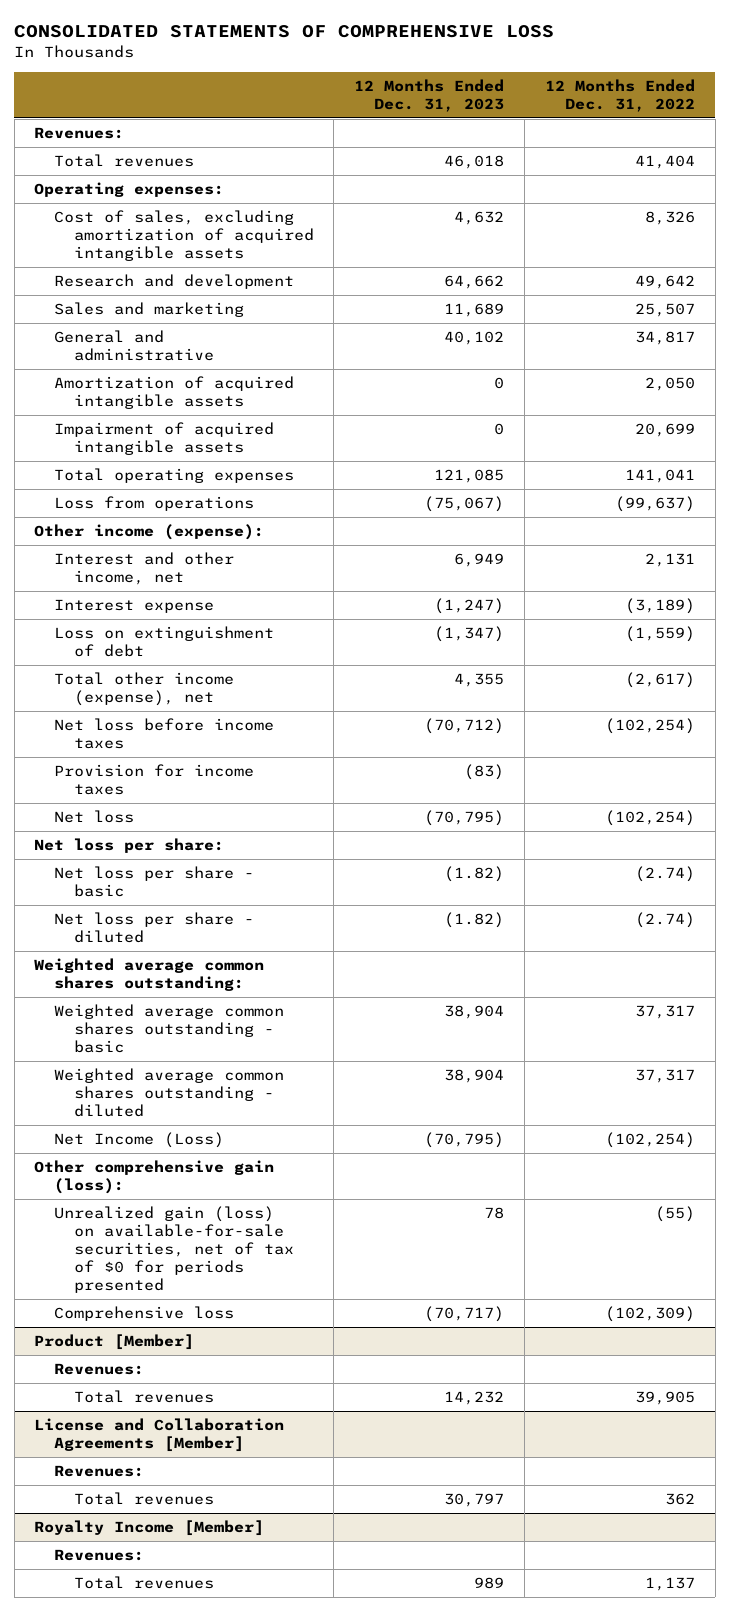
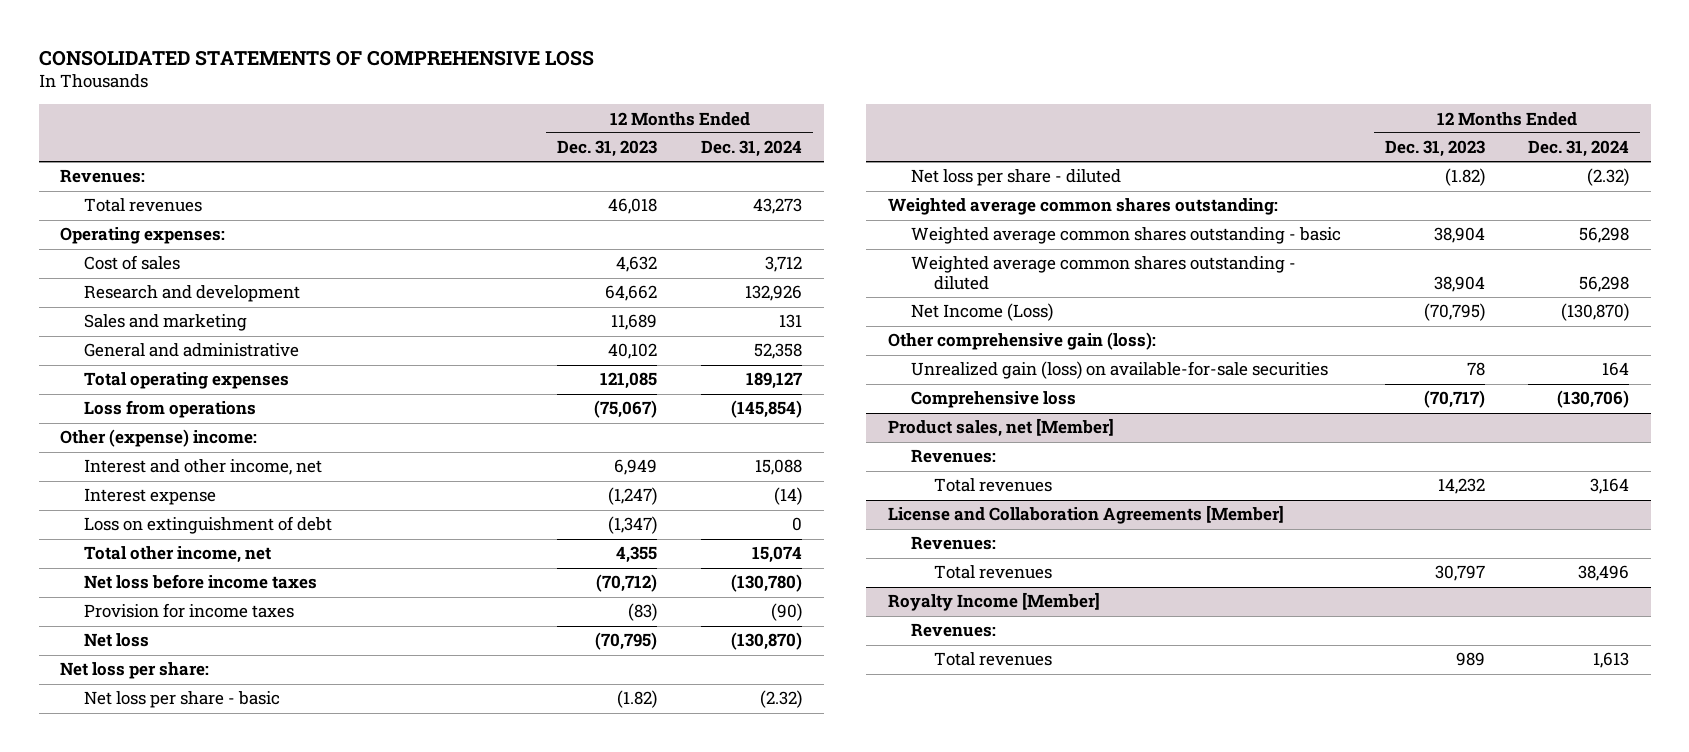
- | 12 Months Ended Dec. 31, 2023 | 12 Months Ended Dec. 31, 2022
+ | 12 Months Ended Dec. 31, 2023 | 12 Months Ended Dec. 31, 2024
- Cost of sales, excluding amortization of acquired intangible assets | 4,632 | 8,326
+ Cost of sales | 4,632 | 3,712
- Amortization of acquired intangible assets | 0 | 2,050
- Impairment of acquired intangible assets | 0 | 20,699
- Other income (expense):
+ Other (expense) income:
- Total other income (expense), net | 4,355 | (2,617)
+ Total other income, net | 4,355 | 15,074
- Unrealized gain (loss) on available-for-sale securities, net of tax of $0 for periods presented | 78 | (55)
+ Unrealized gain (loss) on available-for-sale securities | 78 | 164
- Product [Member]
+ Product sales, net [Member]

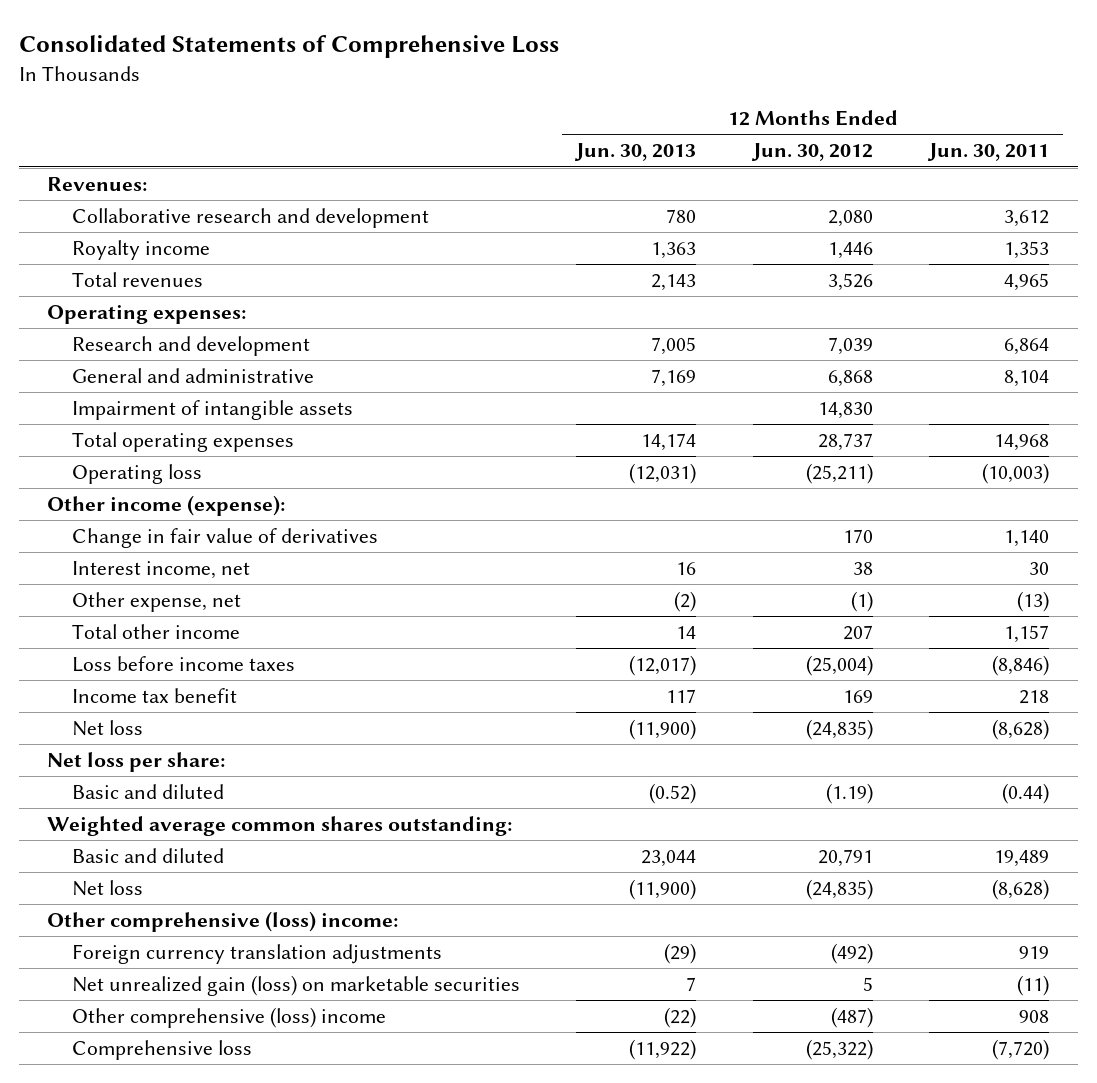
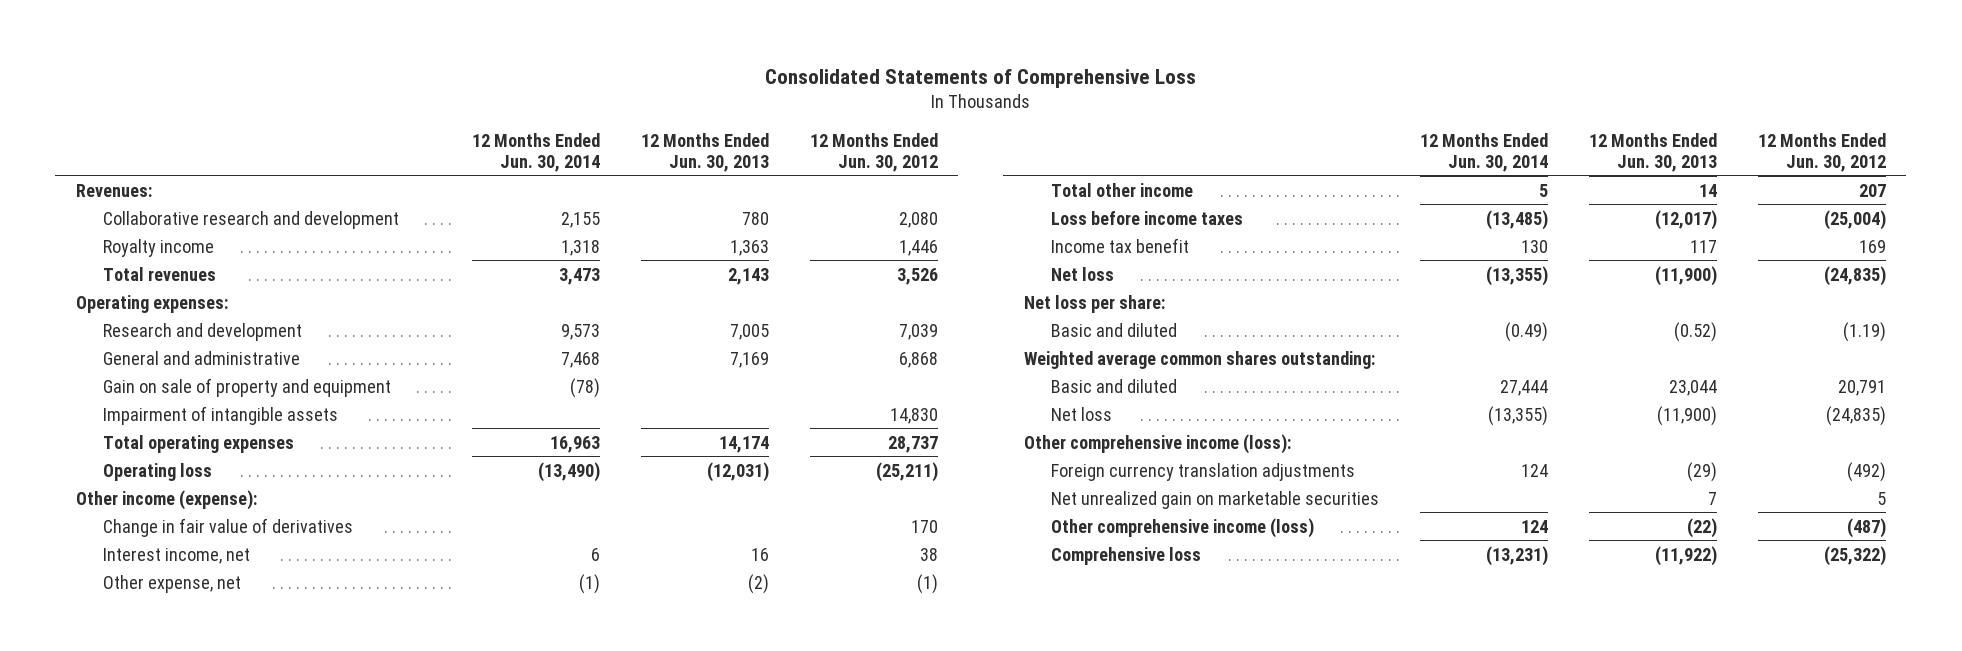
- | 12 Months Ended Jun. 30, 2013 | 12 Months Ended Jun. 30, 2012 | 12 Months Ended Jun. 30, 2011
+ | 12 Months Ended Jun. 30, 2014 | 12 Months Ended Jun. 30, 2013 | 12 Months Ended Jun. 30, 2012
+ Gain on sale of property and equipment | (78) | |
- Other comprehensive (loss) income:
+ Other comprehensive income (loss):
- Net unrealized gain (loss) on marketable securities | 7 | 5 | (11)
- Other comprehensive (loss) income | (22) | (487) | 908
+ Net unrealized gain on marketable securities | | 7 | 5
+ Other comprehensive income (loss) | 124 | (22) | (487)

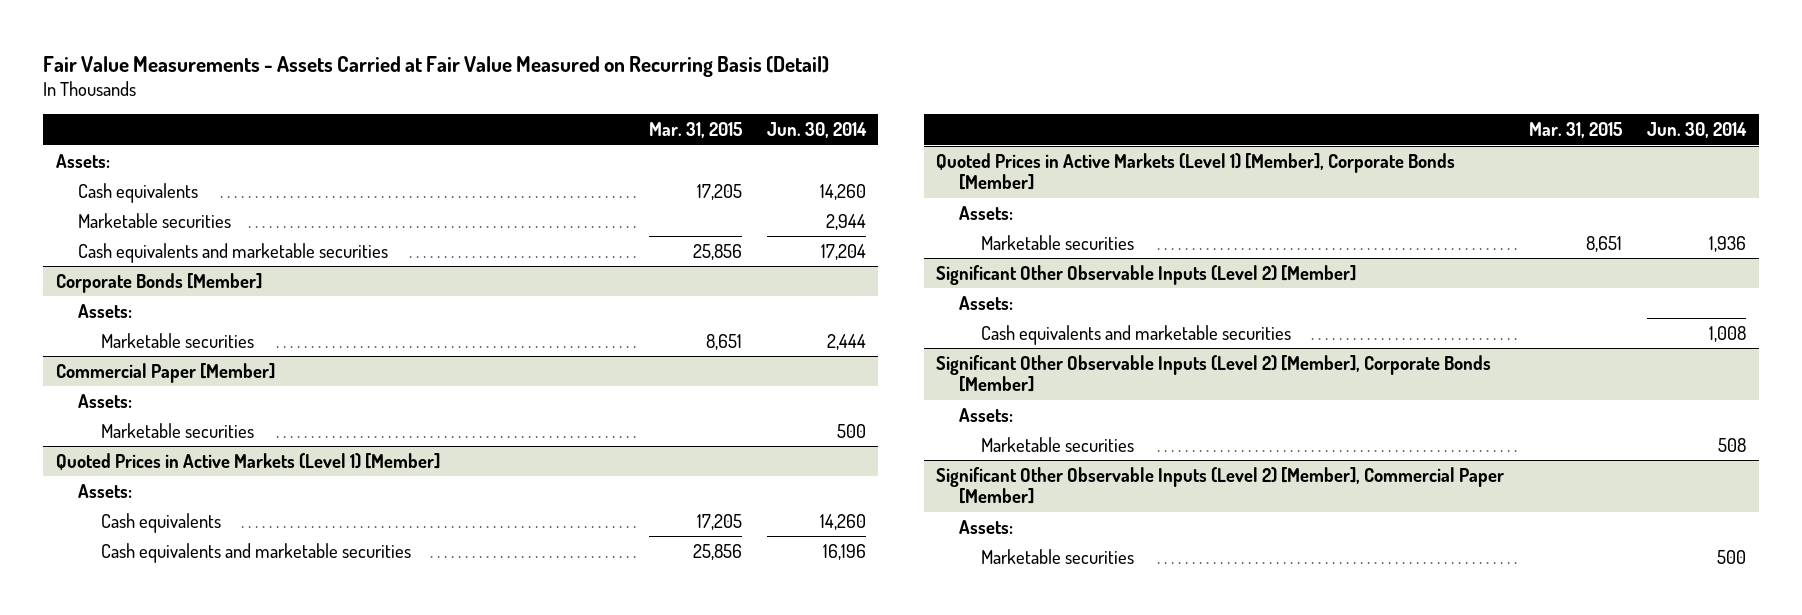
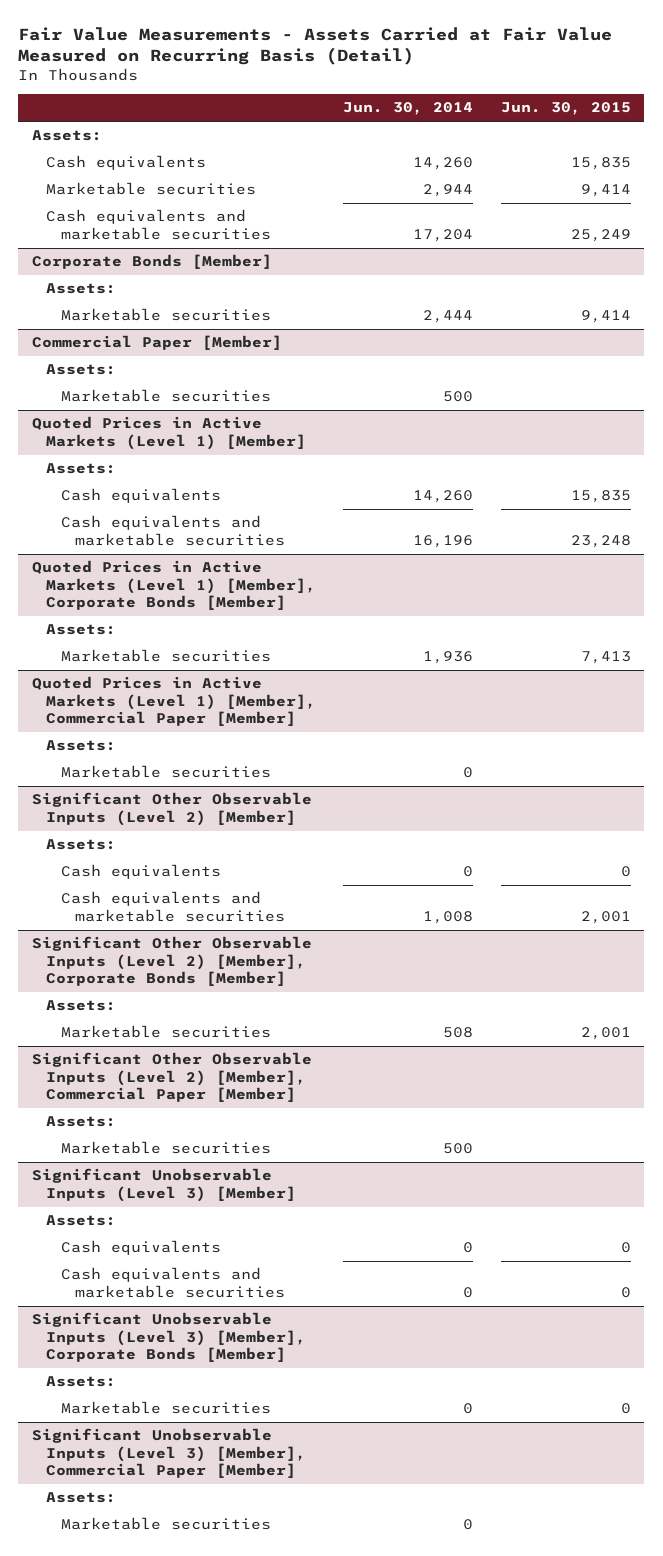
- | Mar. 31, 2015 | Jun. 30, 2014
+ | Jun. 30, 2014 | Jun. 30, 2015
+ Quoted Prices in Active Markets (Level 1) [Member], Commercial Paper [Member]
+ Assets:
+ Marketable securities | 0 |
@ Significant Other Observable Inputs (Level 2) [Member]
+ Cash equivalents | 0 | 0
+ Significant Unobservable Inputs (Level 3) [Member]
+ Assets:
+ Cash equivalents | 0 | 0
+ Cash equivalents and marketable securities | 0 | 0
+ Significant Unobservable Inputs (Level 3) [Member], Corporate Bonds [Member]
+ Assets:
+ Marketable securities | 0 | 0
+ Significant Unobservable Inputs (Level 3) [Member], Commercial Paper [Member]
+ Assets:
+ Marketable securities | 0 |

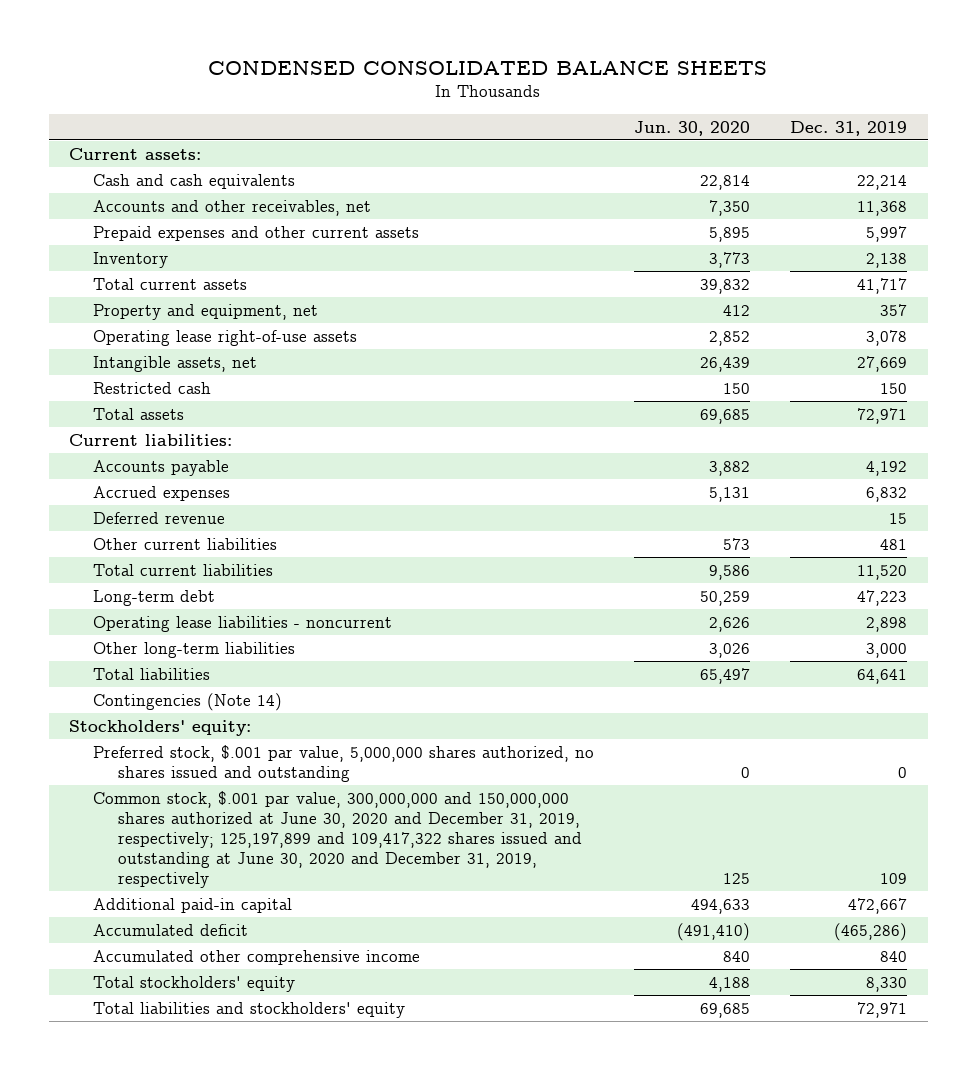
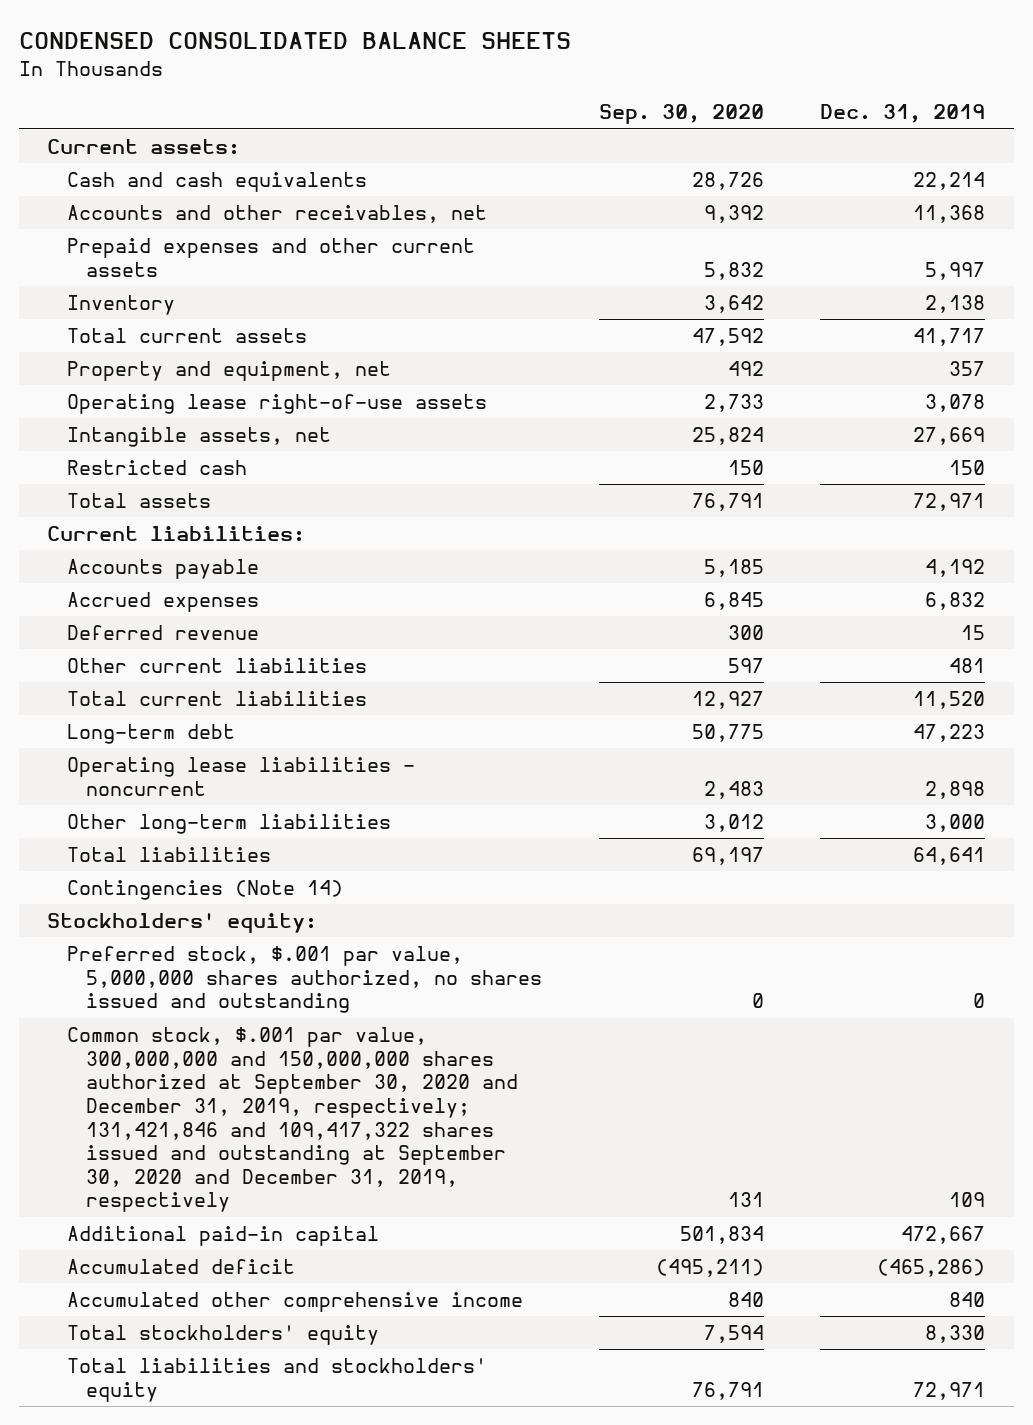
- | Jun. 30, 2020 | Dec. 31, 2019
+ | Sep. 30, 2020 | Dec. 31, 2019
- Common stock, $.001 par value, 300,000,000 and 150,000,000 shares authorized at June 30, 2020 and December 31, 2019, respectively; 125,197,899 and 109,417,322 shares issued and outstanding at June 30, 2020 and December 31, 2019, respectively | 125 | 109
+ Common stock, $.001 par value, 300,000,000 and 150,000,000 shares authorized at September 30, 2020 and December 31, 2019, respectively; 131,421,846 and 109,417,322 shares issued and outstanding at September 30, 2020 and December 31, 2019, respectively | 131 | 109

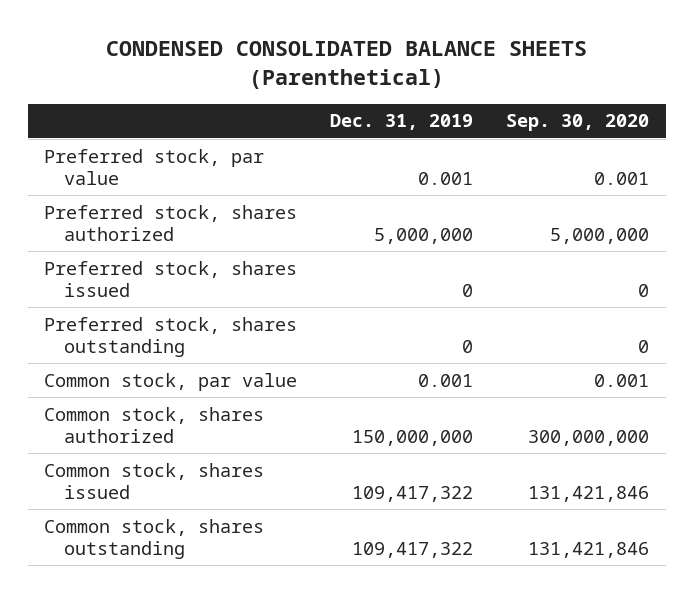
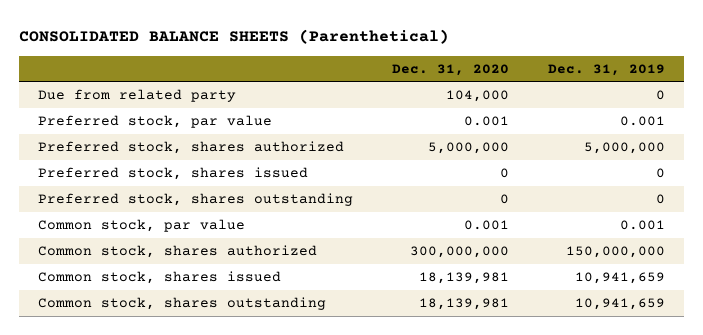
- CONDENSED CONSOLIDATED BALANCE SHEETS (Parenthetical)
+ CONSOLIDATED BALANCE SHEETS (Parenthetical)
- | Dec. 31, 2019 | Sep. 30, 2020
+ | Dec. 31, 2020 | Dec. 31, 2019
+ Due from related party | 104,000 | 0
- Common stock, shares issued | 109,417,322 | 131,421,846
- Common stock, shares outstanding | 109,417,322 | 131,421,846
+ Common stock, shares issued | 18,139,981 | 10,941,659
+ Common stock, shares outstanding | 18,139,981 | 10,941,659

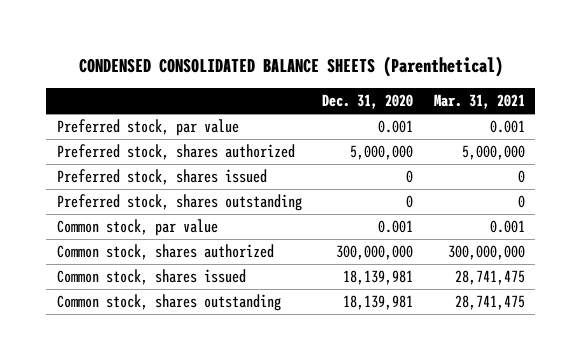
- CONSOLIDATED BALANCE SHEETS (Parenthetical)
+ CONDENSED CONSOLIDATED BALANCE SHEETS (Parenthetical)
- | Dec. 31, 2020 | Dec. 31, 2019
+ | Dec. 31, 2020 | Mar. 31, 2021
- Due from related party | 104,000 | 0

